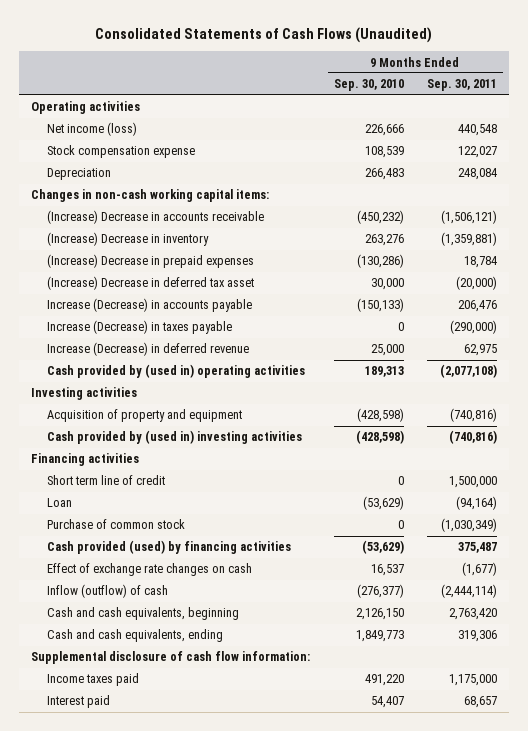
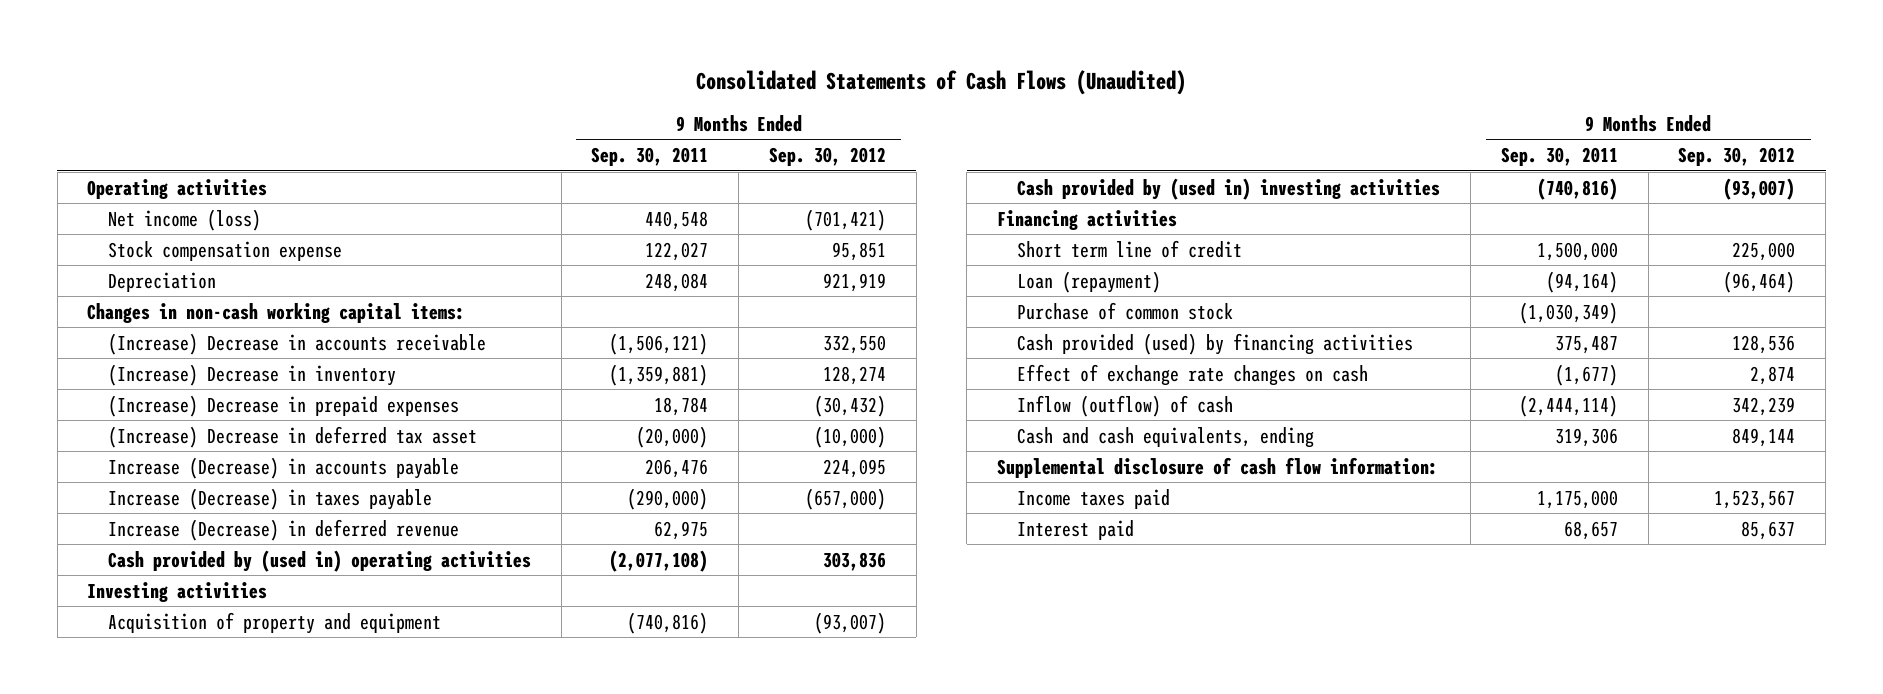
- | 9 Months Ended Sep. 30, 2010 | 9 Months Ended Sep. 30, 2011
+ | 9 Months Ended Sep. 30, 2011 | 9 Months Ended Sep. 30, 2012
- Loan | (53,629) | (94,164)
+ Loan (repayment) | (94,164) | (96,464)
- Cash and cash equivalents, beginning | 2,126,150 | 2,763,420

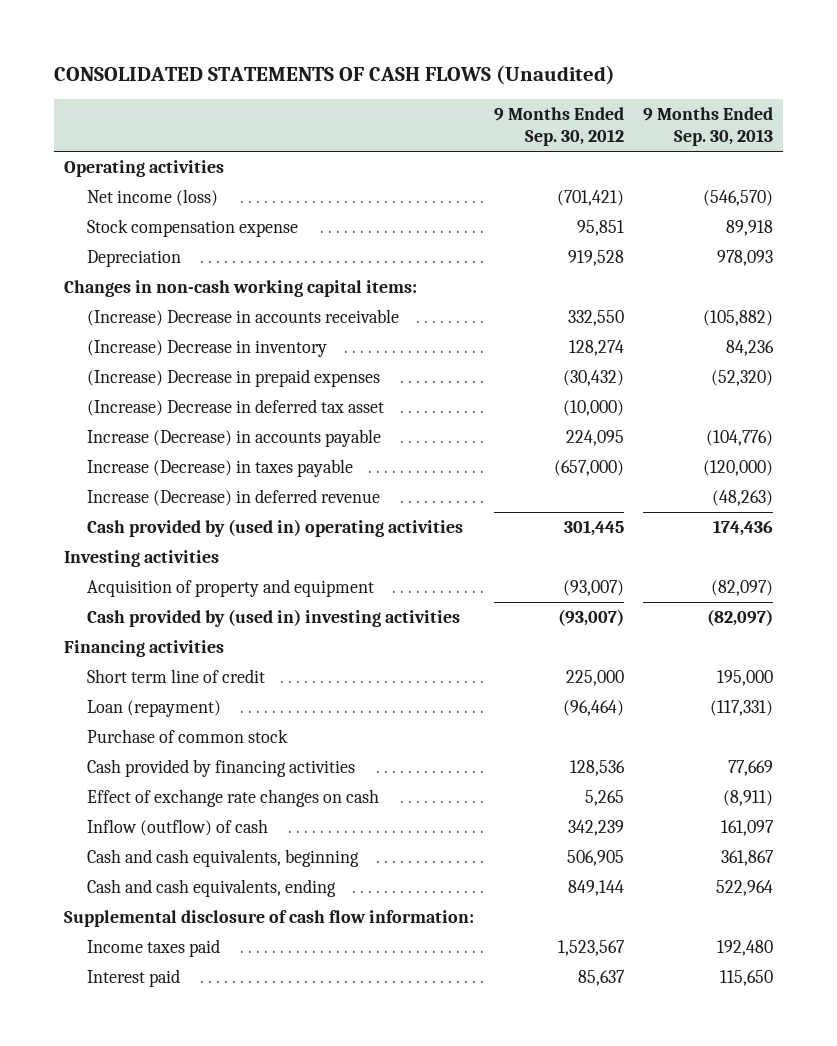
- Consolidated Statements of Cash Flows (Unaudited)
+ CONSOLIDATED STATEMENTS OF CASH FLOWS (Unaudited)
- | 9 Months Ended Sep. 30, 2011 | 9 Months Ended Sep. 30, 2012
+ | 9 Months Ended Sep. 30, 2012 | 9 Months Ended Sep. 30, 2013
- Depreciation | 248,084 | 921,919
+ Depreciation | 919,528 | 978,093
- Cash provided by (used in) operating activities | (2,077,108) | 303,836
+ Cash provided by (used in) operating activities | 301,445 | 174,436
- Cash provided (used) by financing activities | 375,487 | 128,536
- Effect of exchange rate changes on cash | (1,677) | 2,874
+ Cash provided by financing activities | 128,536 | 77,669
+ Effect of exchange rate changes on cash | 5,265 | (8,911)
+ Cash and cash equivalents, beginning | 506,905 | 361,867

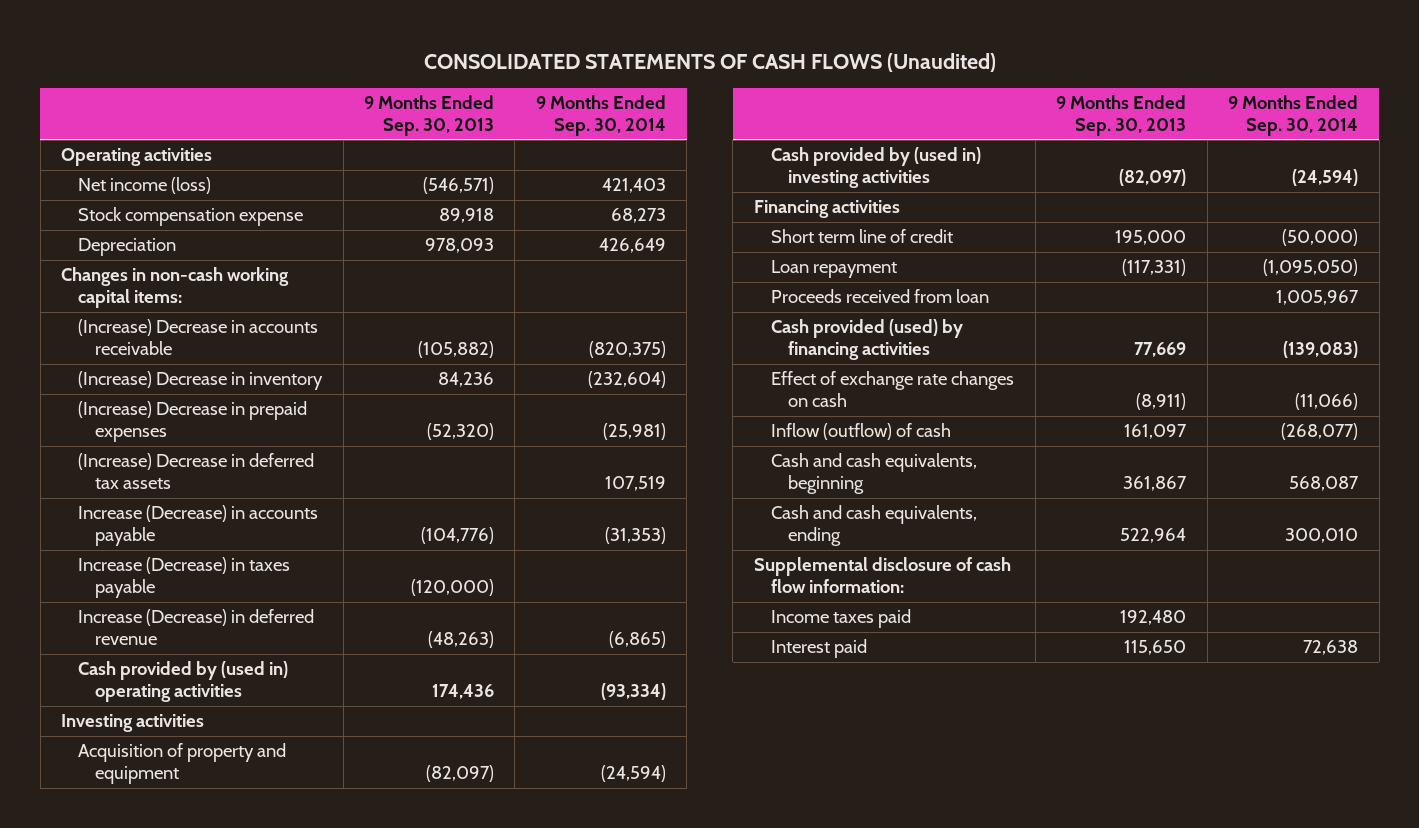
- | 9 Months Ended Sep. 30, 2012 | 9 Months Ended Sep. 30, 2013
+ | 9 Months Ended Sep. 30, 2013 | 9 Months Ended Sep. 30, 2014
- Net income (loss) | (701,421) | (546,570)
+ Net income (loss) | (546,571) | 421,403
- (Increase) Decrease in deferred tax asset | (10,000) |
+ (Increase) Decrease in deferred tax assets | | 107,519
- Loan (repayment) | (96,464) | (117,331)
- Purchase of common stock
- Cash provided by financing activities | 128,536 | 77,669
+ Loan repayment | (117,331) | (1,095,050)
+ Proceeds received from loan | | 1,005,967
+ Cash provided (used) by financing activities | 77,669 | (139,083)

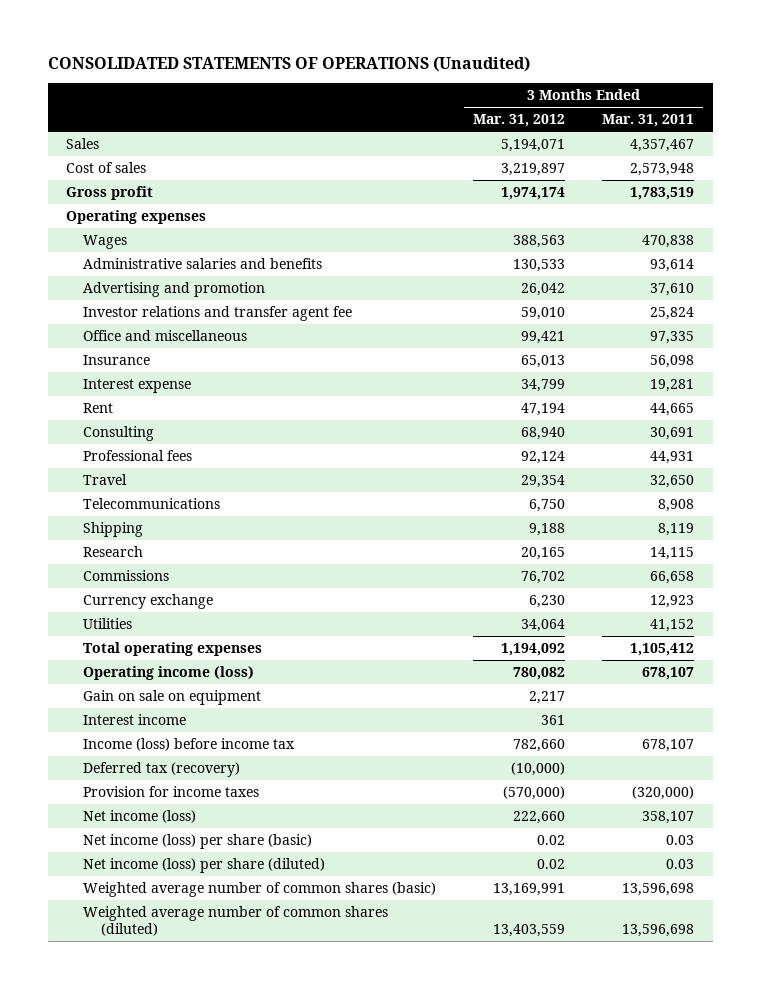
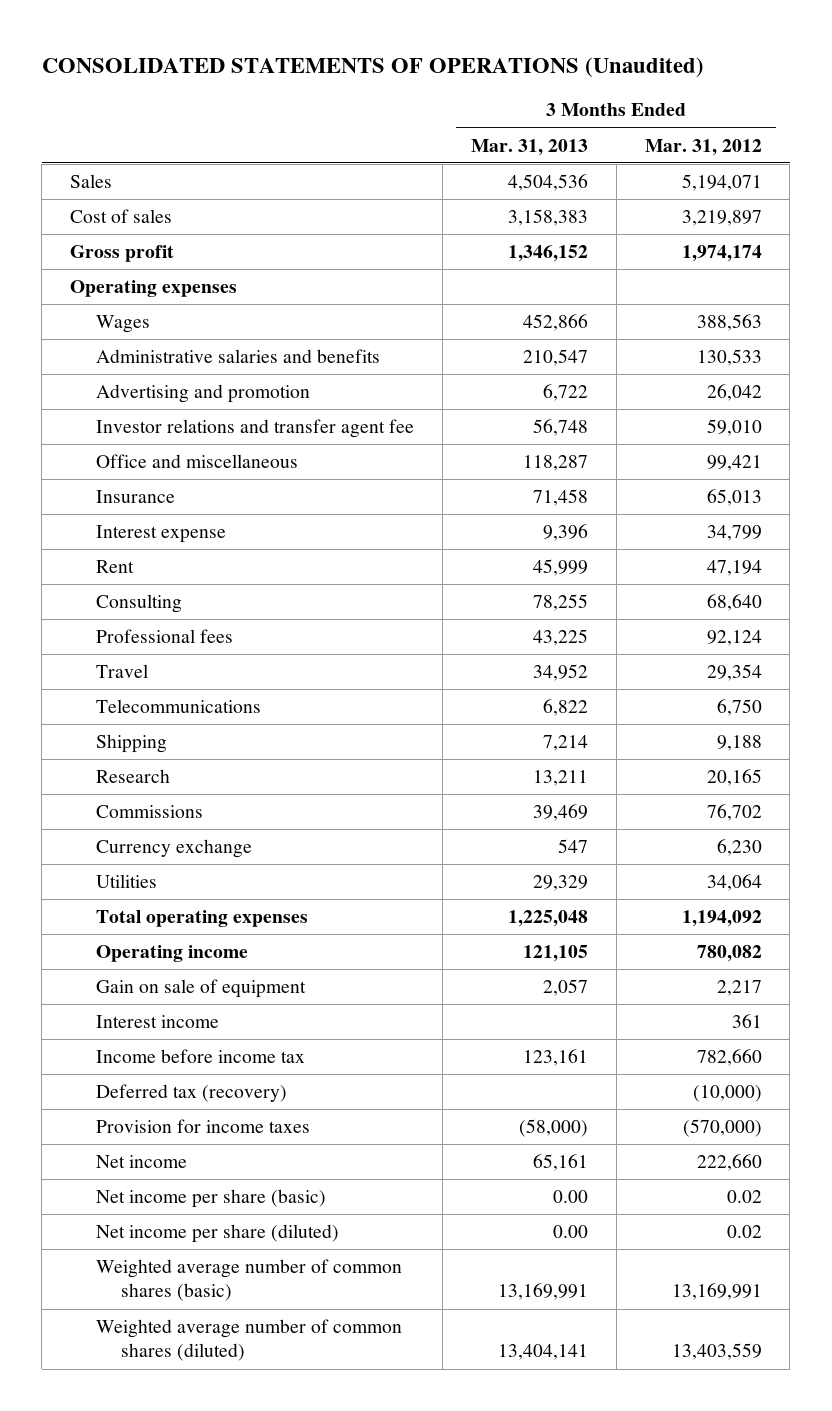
- | 3 Months Ended Mar. 31, 2012 | 3 Months Ended Mar. 31, 2011
+ | 3 Months Ended Mar. 31, 2013 | 3 Months Ended Mar. 31, 2012
- Consulting | 68,940 | 30,691
+ Consulting | 78,255 | 68,640
- Operating income (loss) | 780,082 | 678,107
- Gain on sale on equipment | 2,217 |
+ Operating income | 121,105 | 780,082
+ Gain on sale of equipment | 2,057 | 2,217
- Income (loss) before income tax | 782,660 | 678,107
+ Income before income tax | 123,161 | 782,660
- Net income (loss) | 222,660 | 358,107
- Net income (loss) per share (basic) | 0.02 | 0.03
- Net income (loss) per share (diluted) | 0.02 | 0.03
+ Net income | 65,161 | 222,660
+ Net income per share (basic) | 0.00 | 0.02
+ Net income per share (diluted) | 0.00 | 0.02

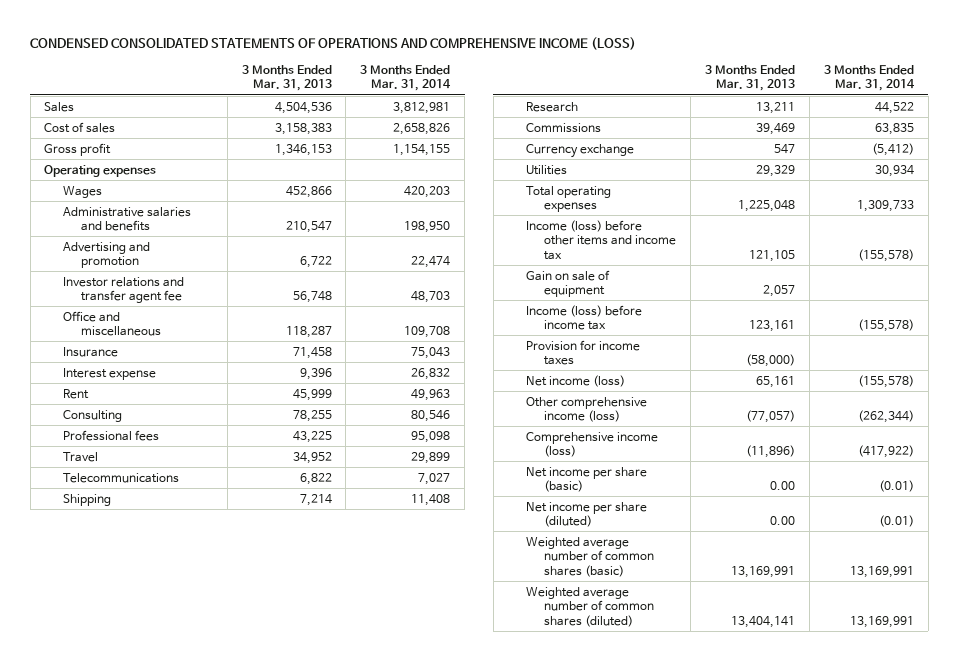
- CONSOLIDATED STATEMENTS OF OPERATIONS (Unaudited)
+ CONDENSED CONSOLIDATED STATEMENTS OF OPERATIONS AND COMPREHENSIVE INCOME (LOSS)
- | 3 Months Ended Mar. 31, 2013 | 3 Months Ended Mar. 31, 2012
+ | 3 Months Ended Mar. 31, 2013 | 3 Months Ended Mar. 31, 2014
- Gross profit | 1,346,152 | 1,974,174
+ Gross profit | 1,346,153 | 1,154,155
- Operating income | 121,105 | 780,082
+ Income (loss) before other items and income tax | 121,105 | (155,578)
- Interest income | | 361
- Income before income tax | 123,161 | 782,660
- Deferred tax (recovery) | | (10,000)
+ Income (loss) before income tax | 123,161 | (155,578)
- Net income | 65,161 | 222,660
+ Net income (loss) | 65,161 | (155,578)
+ Other comprehensive income (loss) | (77,057) | (262,344)
+ Comprehensive income (loss) | (11,896) | (417,922)

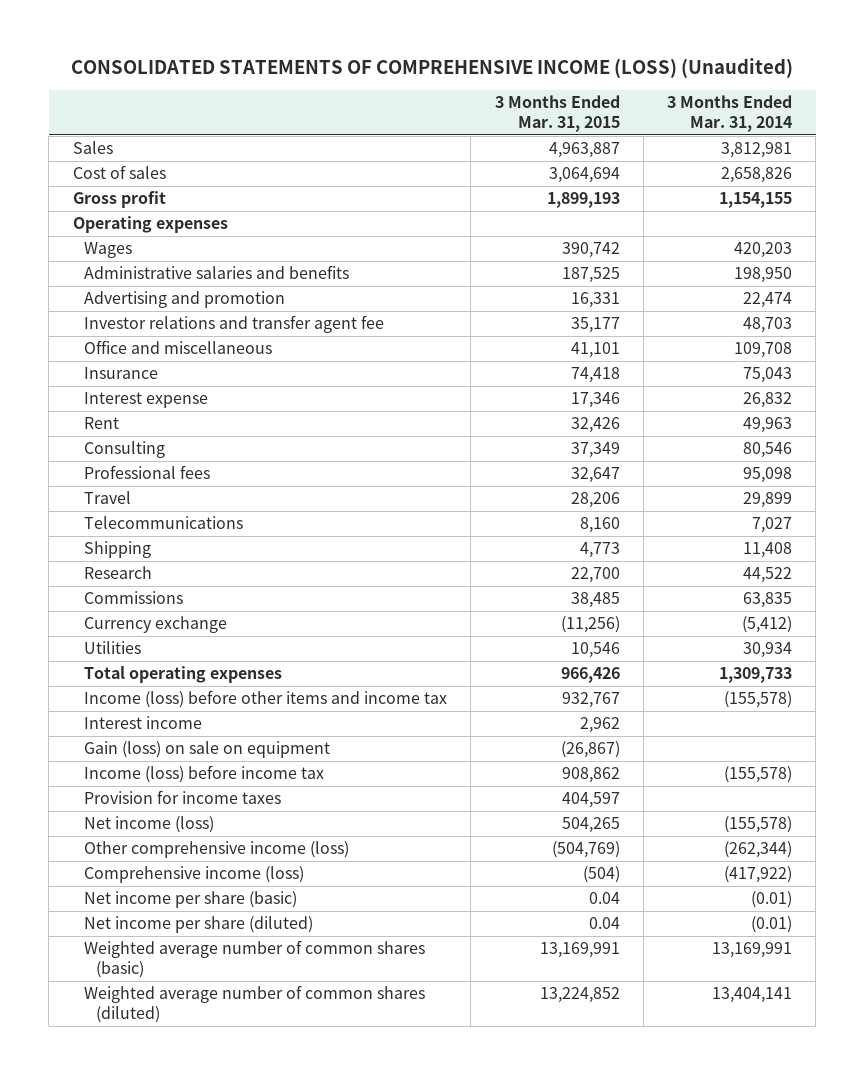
- CONDENSED CONSOLIDATED STATEMENTS OF OPERATIONS AND COMPREHENSIVE INCOME (LOSS)
+ CONSOLIDATED STATEMENTS OF COMPREHENSIVE INCOME (LOSS) (Unaudited)
- | 3 Months Ended Mar. 31, 2013 | 3 Months Ended Mar. 31, 2014
+ | 3 Months Ended Mar. 31, 2015 | 3 Months Ended Mar. 31, 2014
- Gain on sale of equipment | 2,057 |
+ Interest income | 2,962 |
+ Gain (loss) on sale on equipment | (26,867) |
- Weighted average number of common shares (diluted) | 13,404,141 | 13,169,991
+ Weighted average number of common shares (diluted) | 13,224,852 | 13,404,141

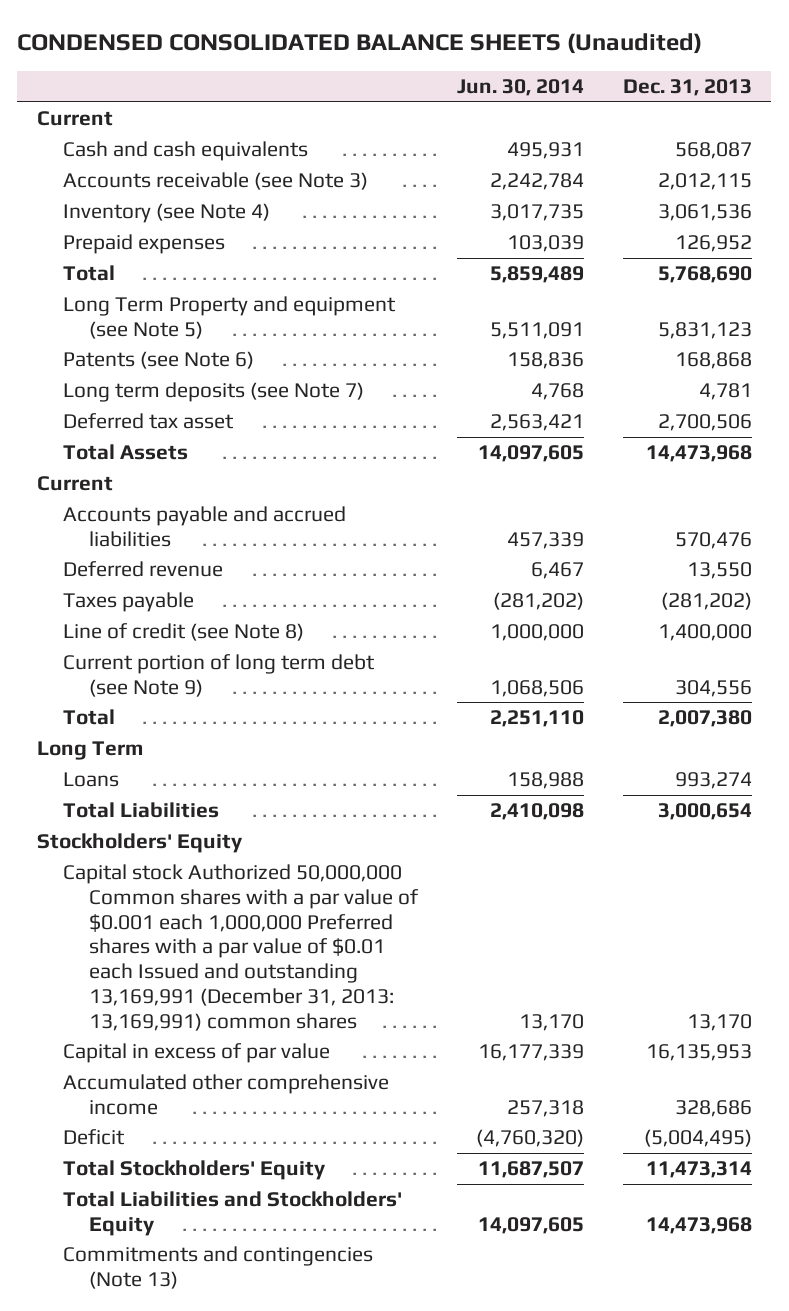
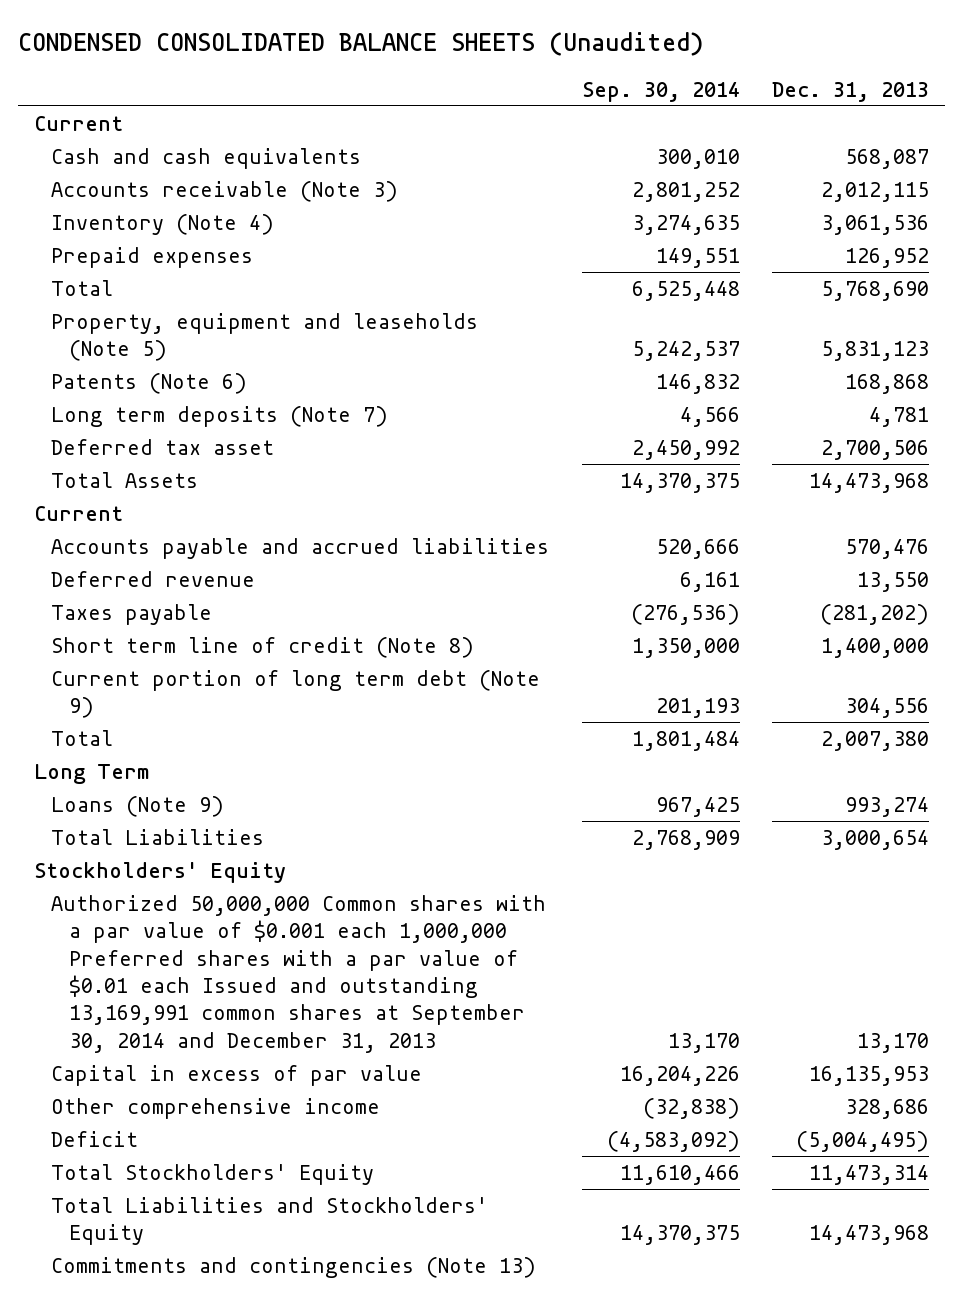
- | Jun. 30, 2014 | Dec. 31, 2013
+ | Sep. 30, 2014 | Dec. 31, 2013
- Accounts receivable (see Note 3) | 2,242,784 | 2,012,115
- Inventory (see Note 4) | 3,017,735 | 3,061,536
+ Accounts receivable (Note 3) | 2,801,252 | 2,012,115
+ Inventory (Note 4) | 3,274,635 | 3,061,536
- Long Term Property and equipment (see Note 5) | 5,511,091 | 5,831,123
- Patents (see Note 6) | 158,836 | 168,868
- Long term deposits (see Note 7) | 4,768 | 4,781
+ Property, equipment and leaseholds (Note 5) | 5,242,537 | 5,831,123
+ Patents (Note 6) | 146,832 | 168,868
+ Long term deposits (Note 7) | 4,566 | 4,781
- Line of credit (see Note 8) | 1,000,000 | 1,400,000
- Current portion of long term debt (see Note 9) | 1,068,506 | 304,556
+ Short term line of credit (Note 8) | 1,350,000 | 1,400,000
+ Current portion of long term debt (Note 9) | 201,193 | 304,556
- Loans | 158,988 | 993,274
+ Loans (Note 9) | 967,425 | 993,274
- Capital stock Authorized 50,000,000 Common shares with a par value of $0.001 each 1,000,000 Preferred shares with a par value of $0.01 each Issued and outstanding 13,169,991 (December 31, 2013: 13,169,991) common shares | 13,170 | 13,170
+ Authorized 50,000,000 Common shares with a par value of $0.001 each 1,000,000 Preferred shares with a par value of $0.01 each Issued and outstanding 13,169,991 common shares at September 30, 2014 and December 31, 2013 | 13,170 | 13,170
- Accumulated other comprehensive income | 257,318 | 328,686
+ Other comprehensive income | (32,838) | 328,686

